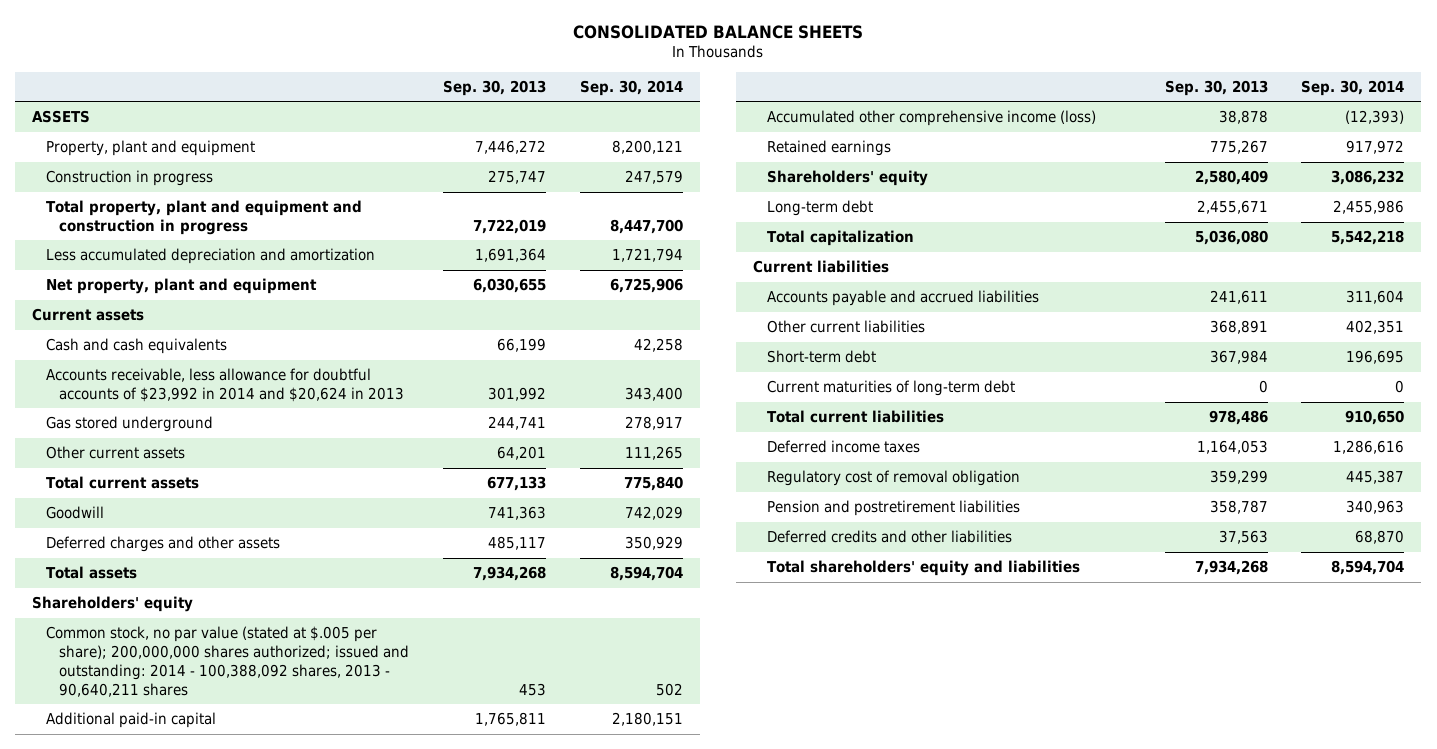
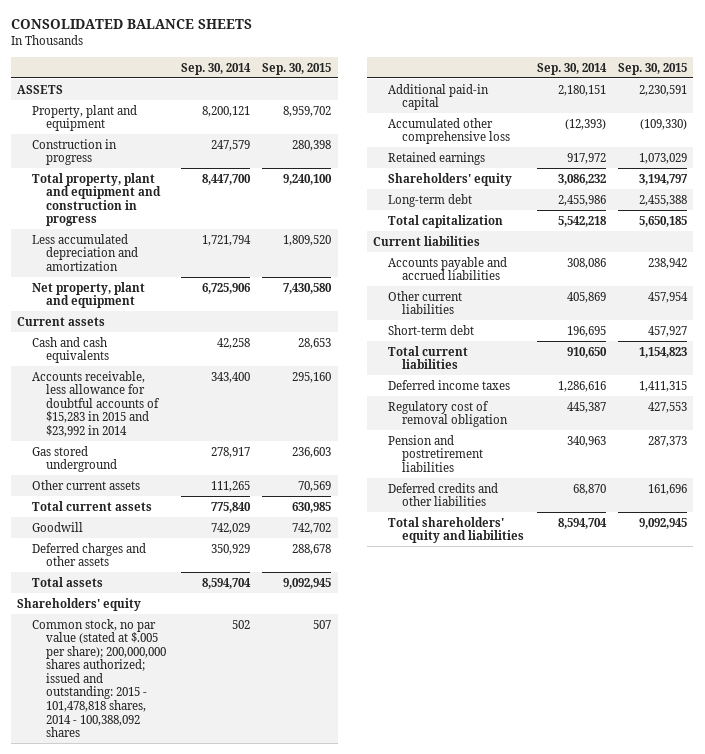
- | Sep. 30, 2013 | Sep. 30, 2014
+ | Sep. 30, 2014 | Sep. 30, 2015
- Accounts receivable, less allowance for doubtful accounts of $23,992 in 2014 and $20,624 in 2013 | 301,992 | 343,400
+ Accounts receivable, less allowance for doubtful accounts of $15,283 in 2015 and $23,992 in 2014 | 343,400 | 295,160
- Common stock, no par value (stated at $.005 per share); 200,000,000 shares authorized; issued and outstanding: 2014 - 100,388,092 shares, 2013 - 90,640,211 shares | 453 | 502
+ Common stock, no par value (stated at $.005 per share); 200,000,000 shares authorized; issued and outstanding: 2015 - 101,478,818 shares, 2014 - 100,388,092 shares | 502 | 507
- Accumulated other comprehensive income (loss) | 38,878 | (12,393)
+ Accumulated other comprehensive loss | (12,393) | (109,330)
- Accounts payable and accrued liabilities | 241,611 | 311,604
- Other current liabilities | 368,891 | 402,351
+ Accounts payable and accrued liabilities | 308,086 | 238,942
+ Other current liabilities | 405,869 | 457,954
- Current maturities of long-term debt | 0 | 0

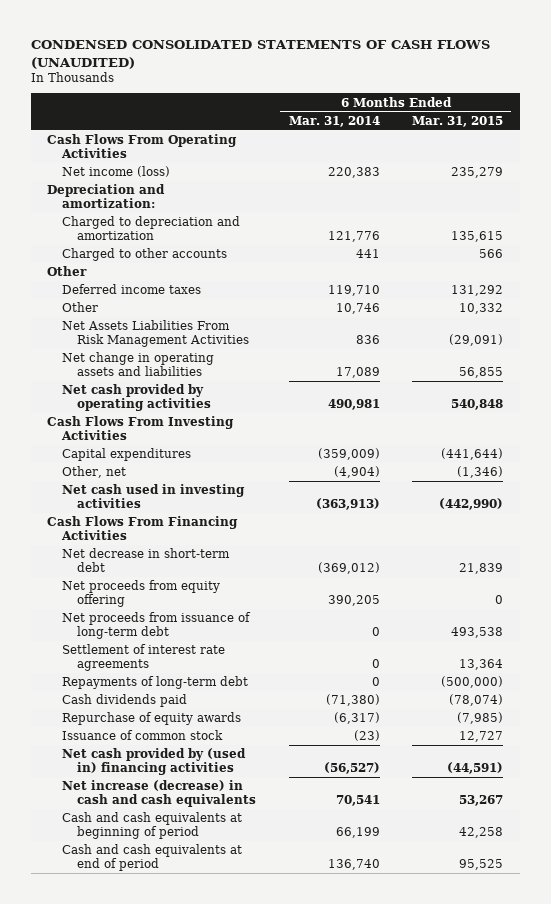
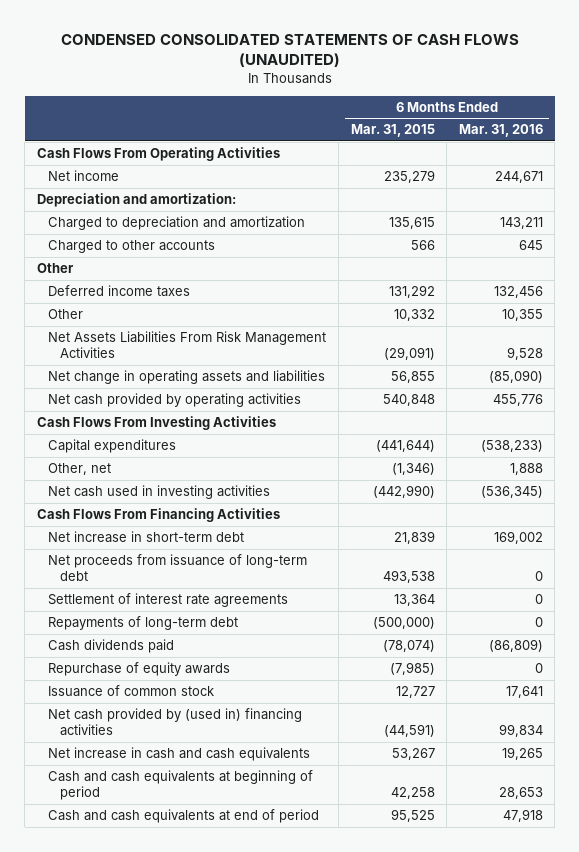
- | 6 Months Ended Mar. 31, 2014 | 6 Months Ended Mar. 31, 2015
+ | 6 Months Ended Mar. 31, 2015 | 6 Months Ended Mar. 31, 2016
- Net income (loss) | 220,383 | 235,279
+ Net income | 235,279 | 244,671
- Net decrease in short-term debt | (369,012) | 21,839
- Net proceeds from equity offering | 390,205 | 0
+ Net increase in short-term debt | 21,839 | 169,002
- Net increase (decrease) in cash and cash equivalents | 70,541 | 53,267
+ Net increase in cash and cash equivalents | 53,267 | 19,265

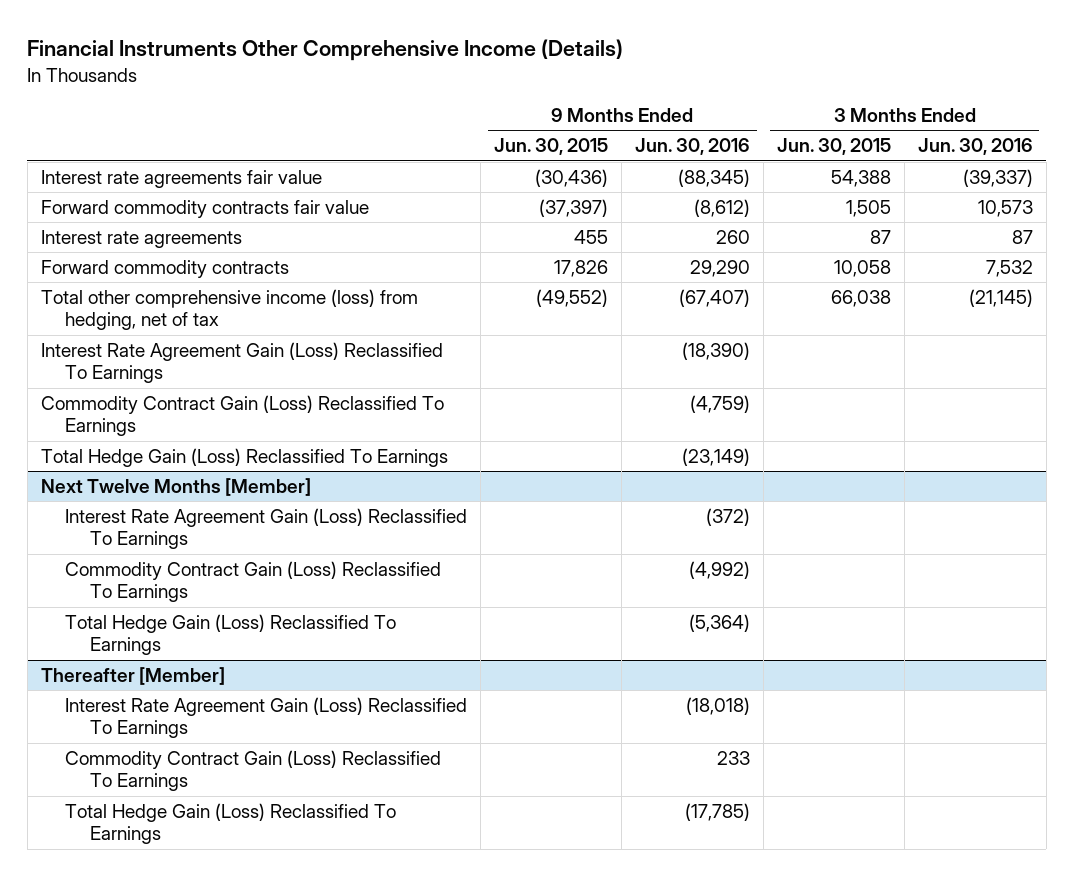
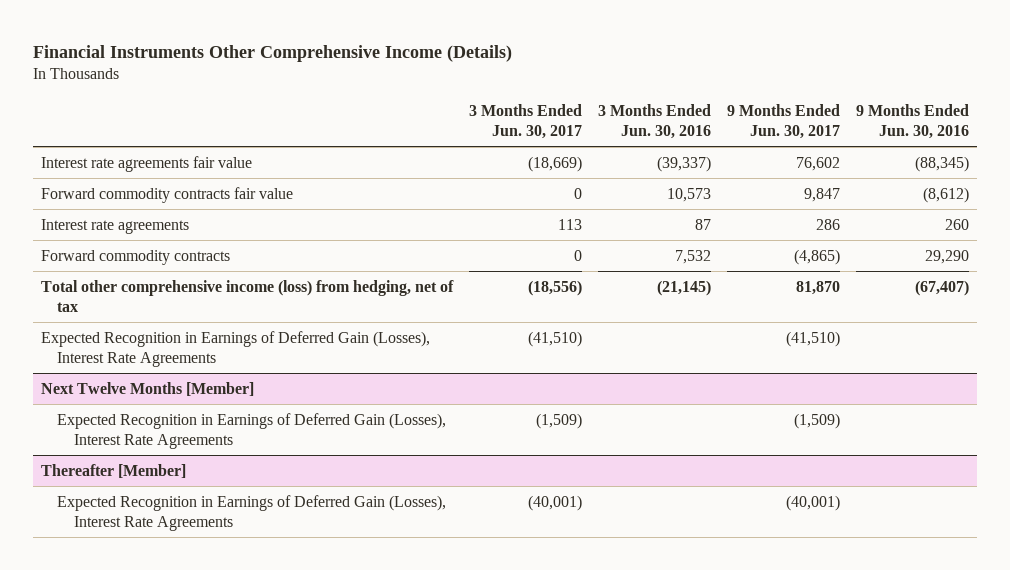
- | 9 Months Ended Jun. 30, 2015 | 9 Months Ended Jun. 30, 2016 | 3 Months Ended Jun. 30, 2015 | 3 Months Ended Jun. 30, 2016
+ | 3 Months Ended Jun. 30, 2017 | 3 Months Ended Jun. 30, 2016 | 9 Months Ended Jun. 30, 2017 | 9 Months Ended Jun. 30, 2016
- Interest Rate Agreement Gain (Loss) Reclassified To Earnings | | (18,390) | |
- Commodity Contract Gain (Loss) Reclassified To Earnings | | (4,759) | |
- Total Hedge Gain (Loss) Reclassified To Earnings | | (23,149) | |
+ Expected Recognition in Earnings of Deferred Gain (Losses), Interest Rate Agreements | (41,510) | | (41,510) |
@ Next Twelve Months [Member]
- Interest Rate Agreement Gain (Loss) Reclassified To Earnings | | (372) | |
- Commodity Contract Gain (Loss) Reclassified To Earnings | | (4,992) | |
- Total Hedge Gain (Loss) Reclassified To Earnings | | (5,364) | |
+ Expected Recognition in Earnings of Deferred Gain (Losses), Interest Rate Agreements | (1,509) | | (1,509) |
@ Thereafter [Member]
- Interest Rate Agreement Gain (Loss) Reclassified To Earnings | | (18,018) | |
- Commodity Contract Gain (Loss) Reclassified To Earnings | | 233 | |
- Total Hedge Gain (Loss) Reclassified To Earnings | | (17,785) | |
+ Expected Recognition in Earnings of Deferred Gain (Losses), Interest Rate Agreements | (40,001) | | (40,001) |

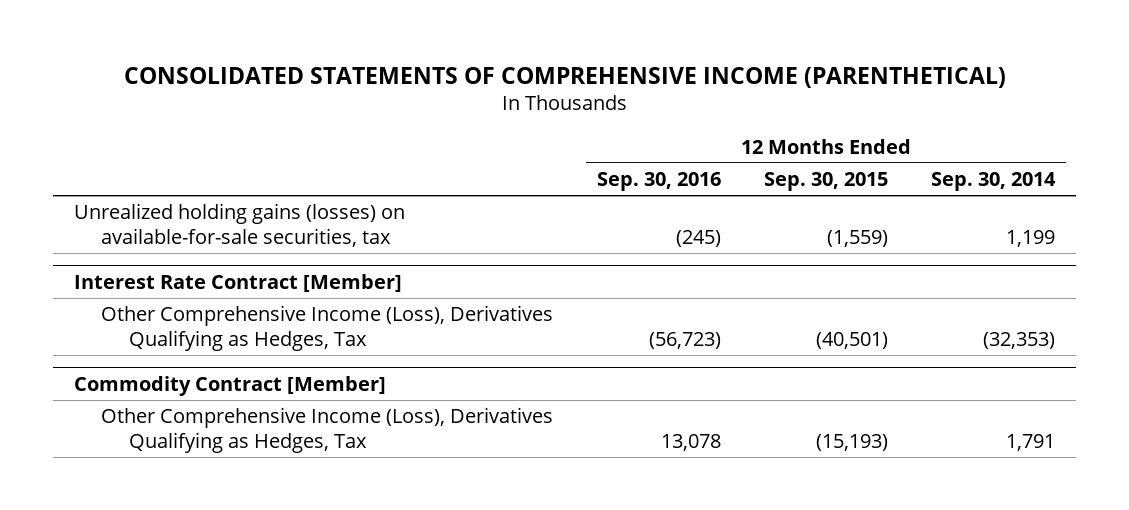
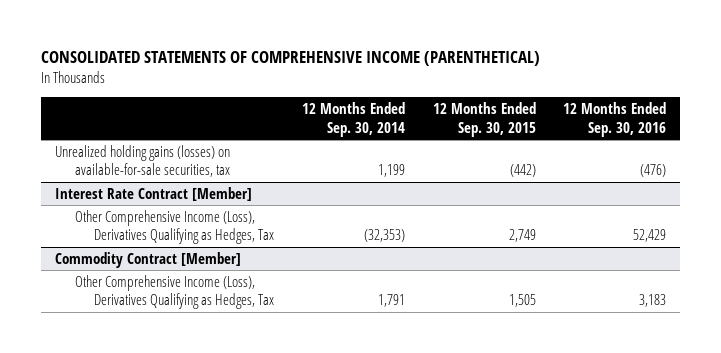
- | 12 Months Ended Sep. 30, 2016 | 12 Months Ended Sep. 30, 2015 | 12 Months Ended Sep. 30, 2014
+ | 12 Months Ended Sep. 30, 2014 | 12 Months Ended Sep. 30, 2015 | 12 Months Ended Sep. 30, 2016
- Unrealized holding gains (losses) on available-for-sale securities, tax | (245) | (1,559) | 1,199
+ Unrealized holding gains (losses) on available-for-sale securities, tax | 1,199 | (442) | (476)
@ Interest Rate Contract [Member]
- Other Comprehensive Income (Loss), Derivatives Qualifying as Hedges, Tax | (56,723) | (40,501) | (32,353)
+ Other Comprehensive Income (Loss), Derivatives Qualifying as Hedges, Tax | (32,353) | 2,749 | 52,429
@ Commodity Contract [Member]
- Other Comprehensive Income (Loss), Derivatives Qualifying as Hedges, Tax | 13,078 | (15,193) | 1,791
+ Other Comprehensive Income (Loss), Derivatives Qualifying as Hedges, Tax | 1,791 | 1,505 | 3,183

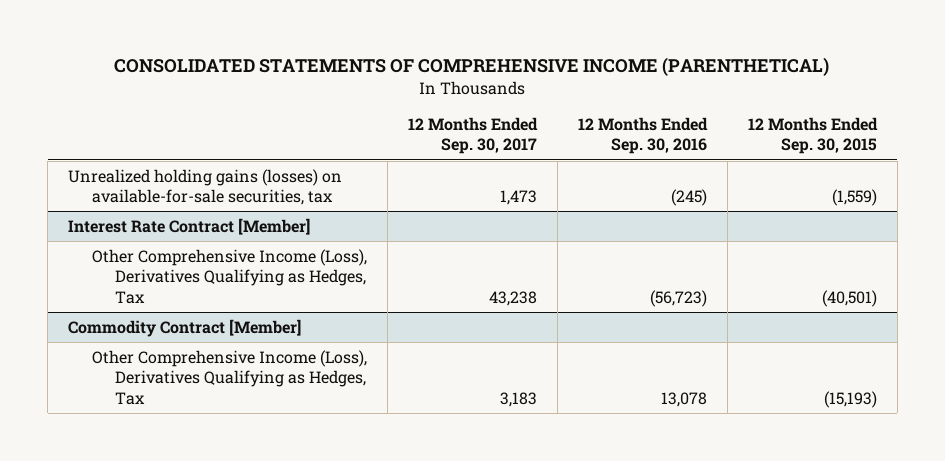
- | 12 Months Ended Sep. 30, 2014 | 12 Months Ended Sep. 30, 2015 | 12 Months Ended Sep. 30, 2016
+ | 12 Months Ended Sep. 30, 2017 | 12 Months Ended Sep. 30, 2016 | 12 Months Ended Sep. 30, 2015
- Unrealized holding gains (losses) on available-for-sale securities, tax | 1,199 | (442) | (476)
+ Unrealized holding gains (losses) on available-for-sale securities, tax | 1,473 | (245) | (1,559)
@ Interest Rate Contract [Member]
- Other Comprehensive Income (Loss), Derivatives Qualifying as Hedges, Tax | (32,353) | 2,749 | 52,429
+ Other Comprehensive Income (Loss), Derivatives Qualifying as Hedges, Tax | 43,238 | (56,723) | (40,501)
@ Commodity Contract [Member]
- Other Comprehensive Income (Loss), Derivatives Qualifying as Hedges, Tax | 1,791 | 1,505 | 3,183
+ Other Comprehensive Income (Loss), Derivatives Qualifying as Hedges, Tax | 3,183 | 13,078 | (15,193)

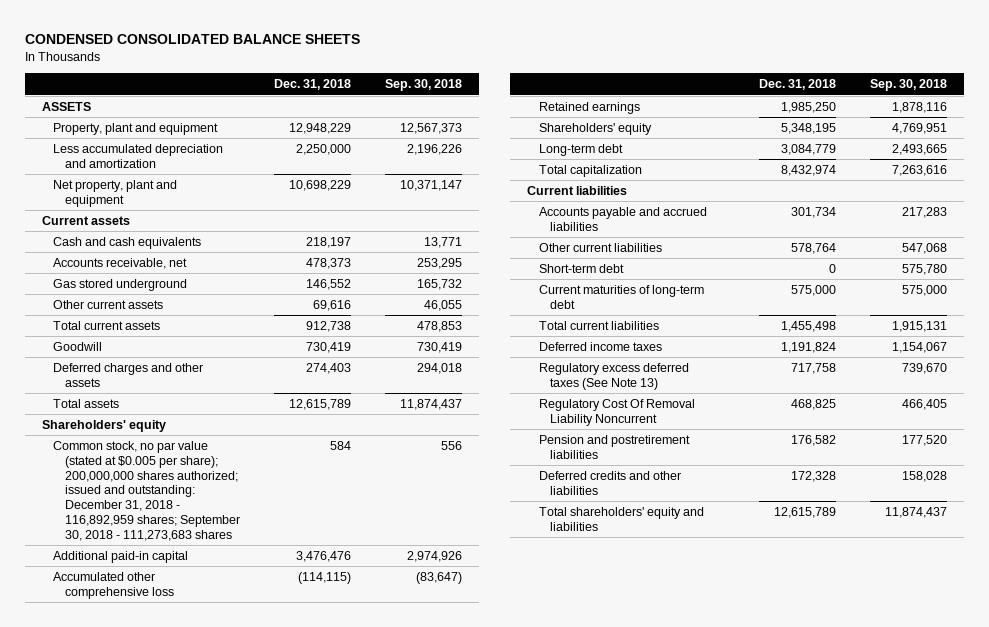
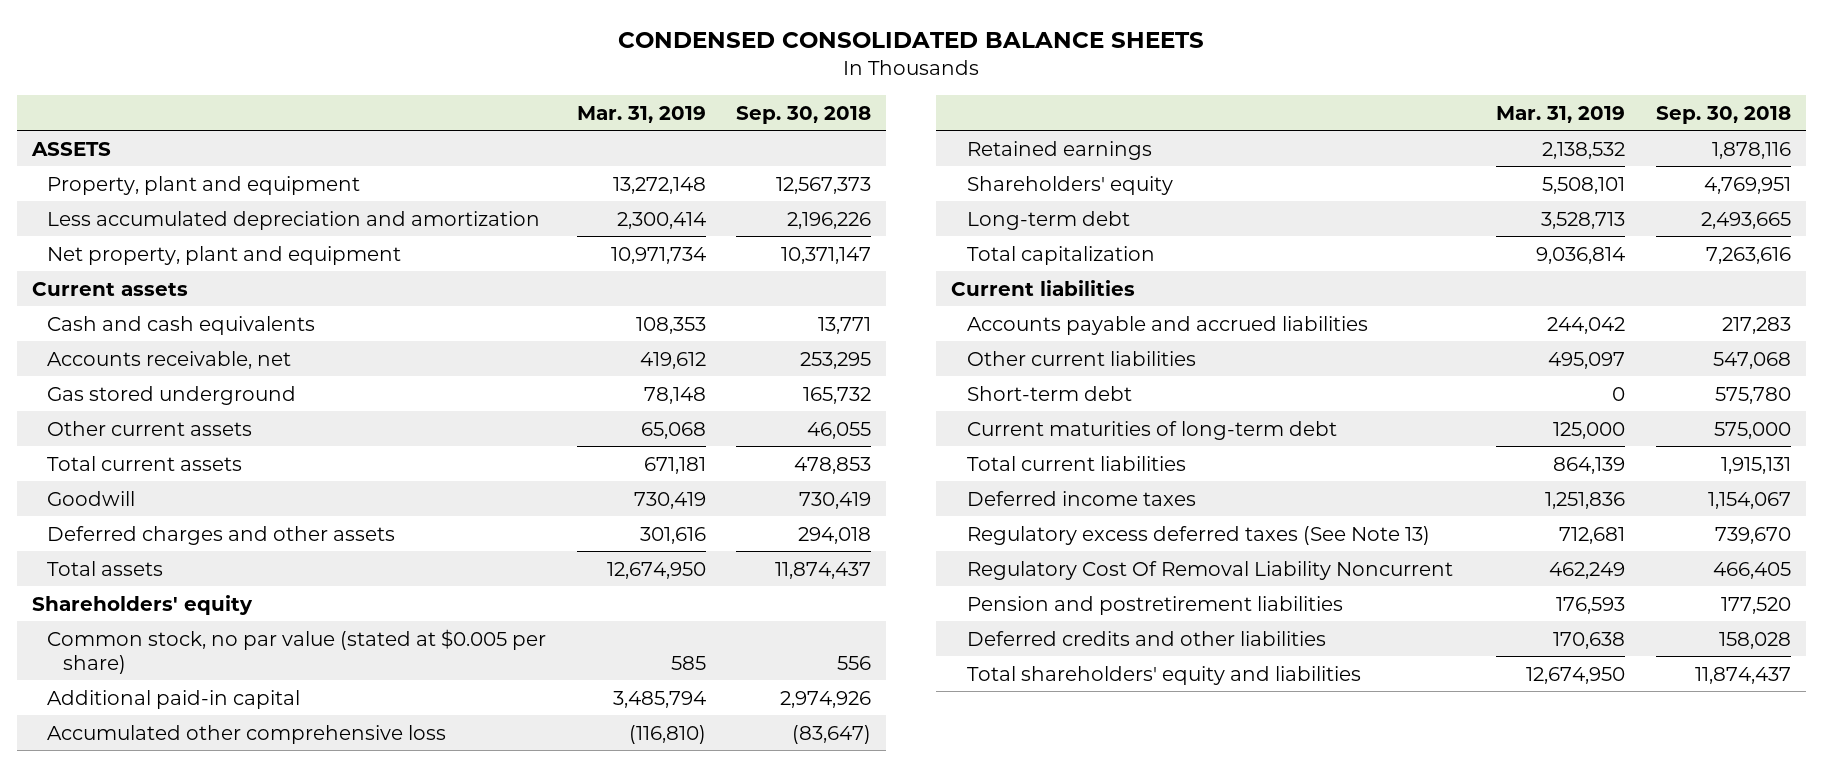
- | Dec. 31, 2018 | Sep. 30, 2018
+ | Mar. 31, 2019 | Sep. 30, 2018
- Common stock, no par value (stated at $0.005 per share); 200,000,000 shares authorized; issued and outstanding: December 31, 2018 - 116,892,959 shares; September 30, 2018 - 111,273,683 shares | 584 | 556
+ Common stock, no par value (stated at $0.005 per share) | 585 | 556

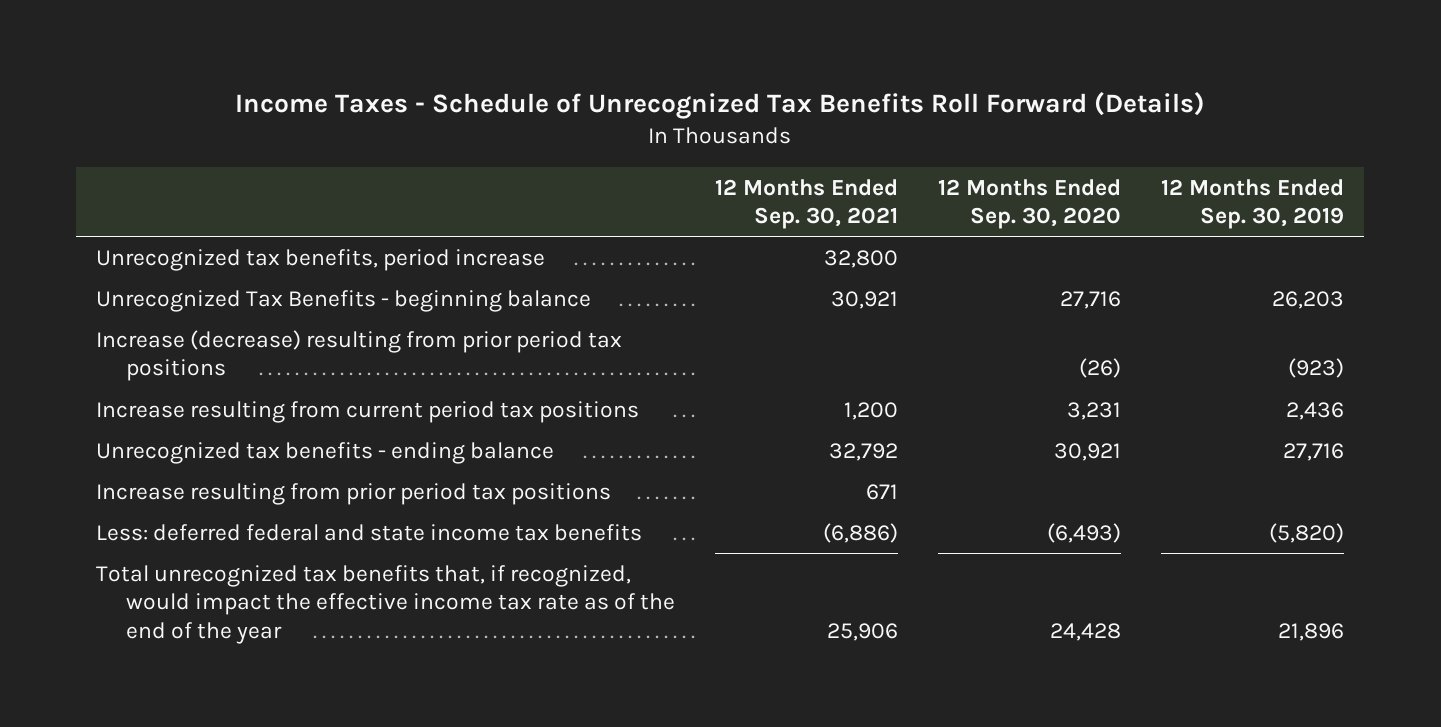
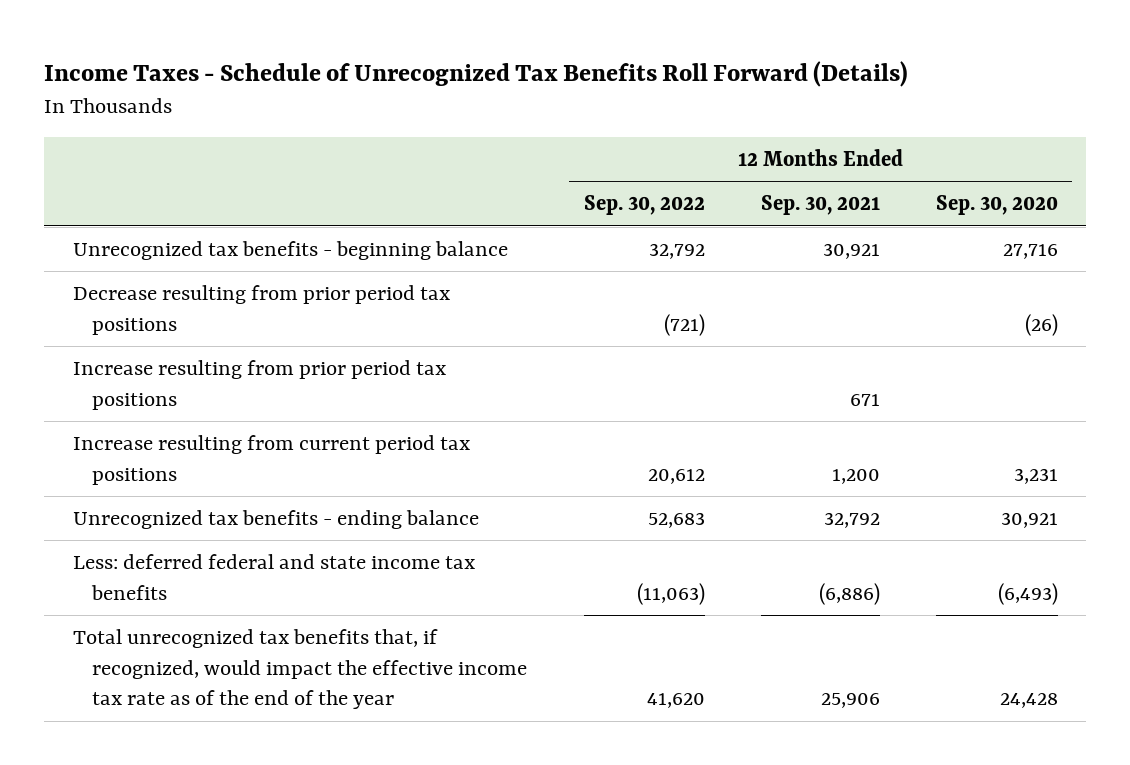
- | 12 Months Ended Sep. 30, 2021 | 12 Months Ended Sep. 30, 2020 | 12 Months Ended Sep. 30, 2019
+ | 12 Months Ended Sep. 30, 2022 | 12 Months Ended Sep. 30, 2021 | 12 Months Ended Sep. 30, 2020
- Unrecognized tax benefits, period increase | 32,800 | |
- Unrecognized Tax Benefits - beginning balance | 30,921 | 27,716 | 26,203
- Increase (decrease) resulting from prior period tax positions | | (26) | (923)
+ Unrecognized tax benefits - beginning balance | 32,792 | 30,921 | 27,716
+ Decrease resulting from prior period tax positions | (721) | | (26)
moved up: Increase resulting from prior period tax positions | | 671 |

